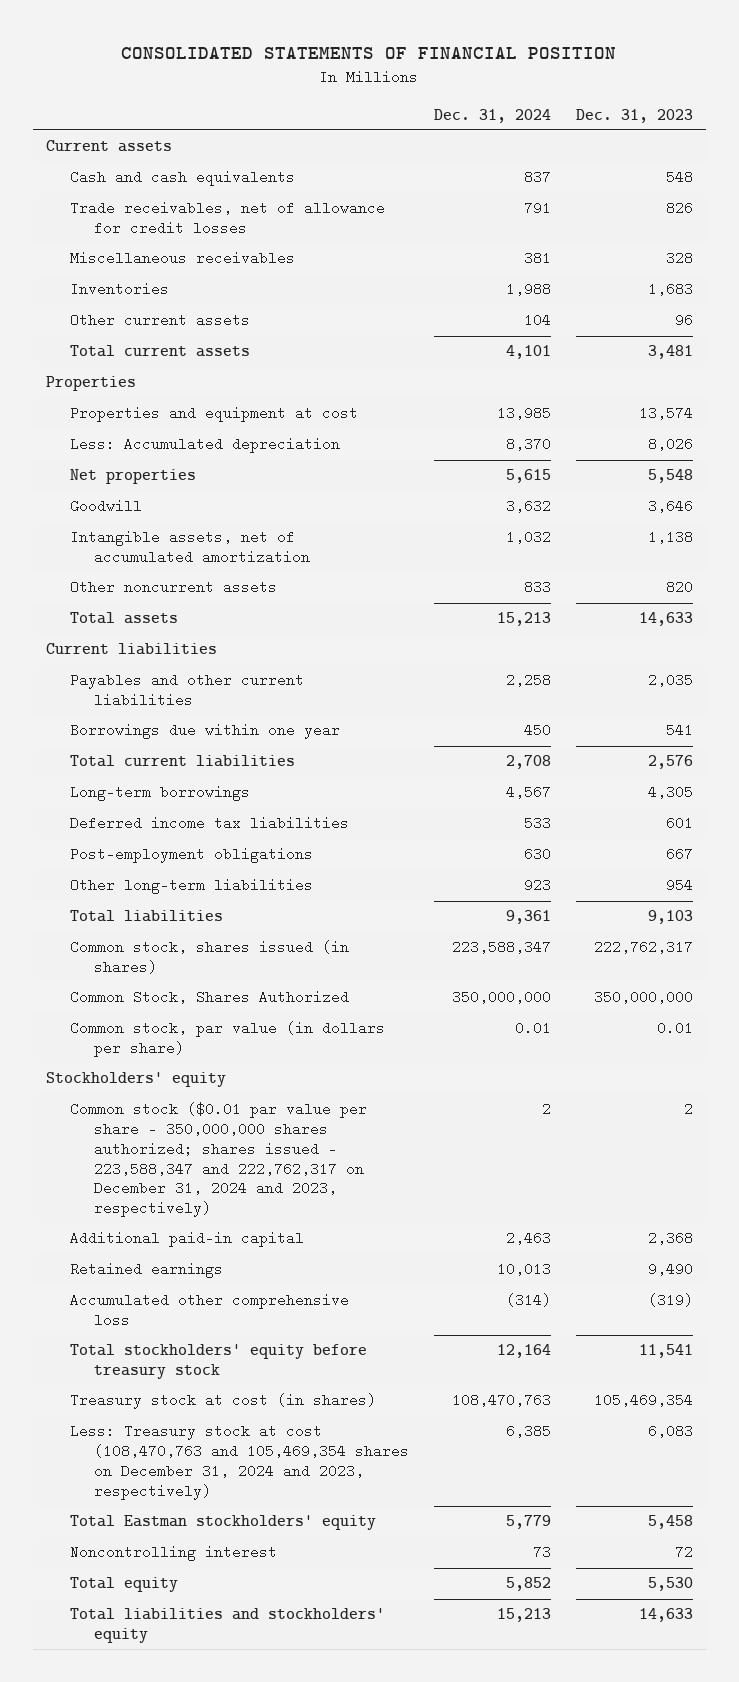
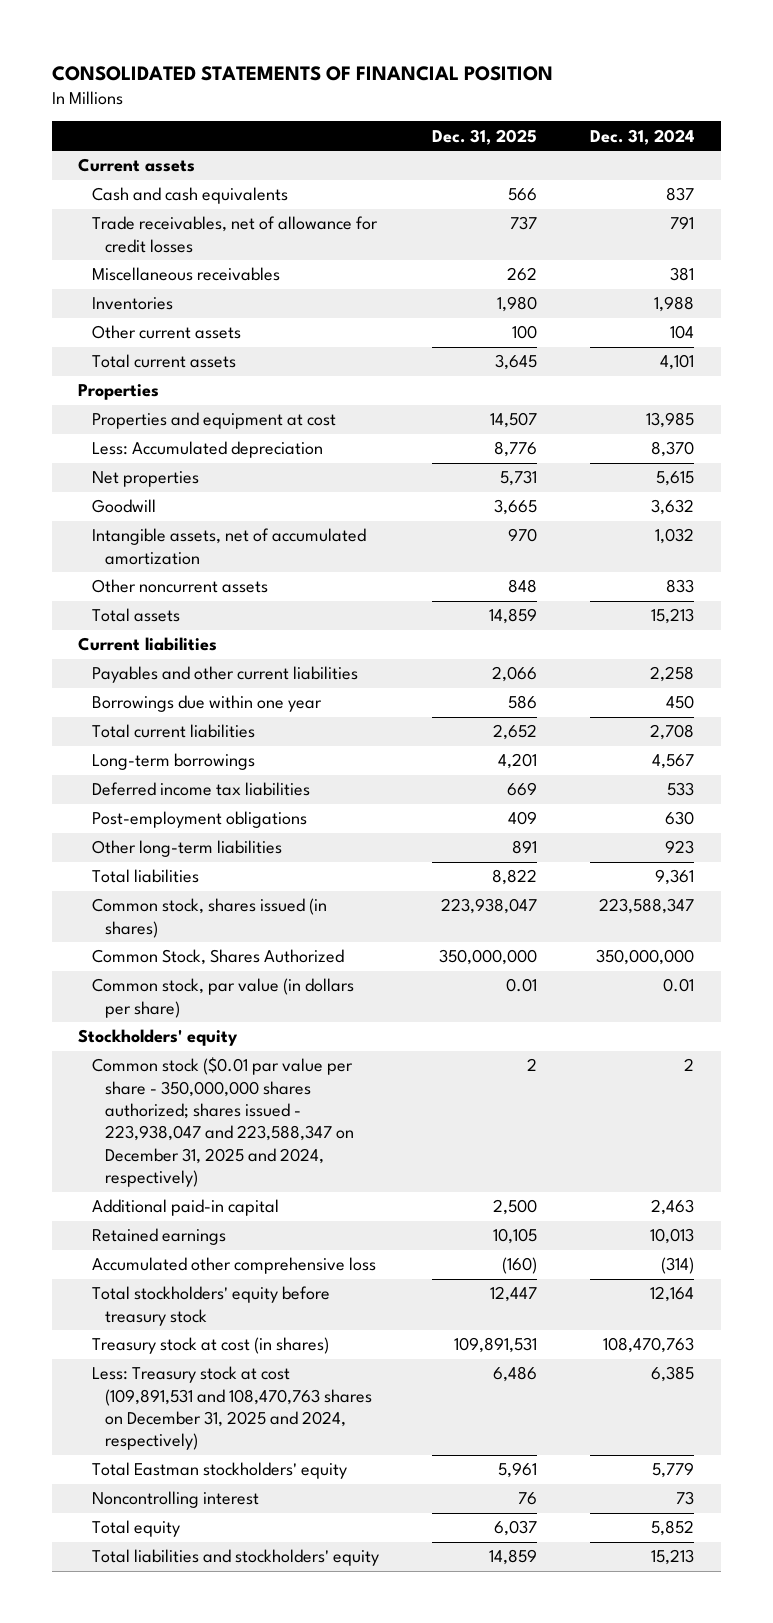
- | Dec. 31, 2024 | Dec. 31, 2023
+ | Dec. 31, 2025 | Dec. 31, 2024
- Common stock ($0.01 par value per share - 350,000,000 shares authorized; shares issued - 223,588,347 and 222,762,317 on December 31, 2024 and 2023, respectively) | 2 | 2
+ Common stock ($0.01 par value per share - 350,000,000 shares authorized; shares issued - 223,938,047 and 223,588,347 on December 31, 2025 and 2024, respectively) | 2 | 2
- Less: Treasury stock at cost (108,470,763 and 105,469,354 shares on December 31, 2024 and 2023, respectively) | 6,385 | 6,083
+ Less: Treasury stock at cost (109,891,531 and 108,470,763 shares on December 31, 2025 and 2024, respectively) | 6,486 | 6,385

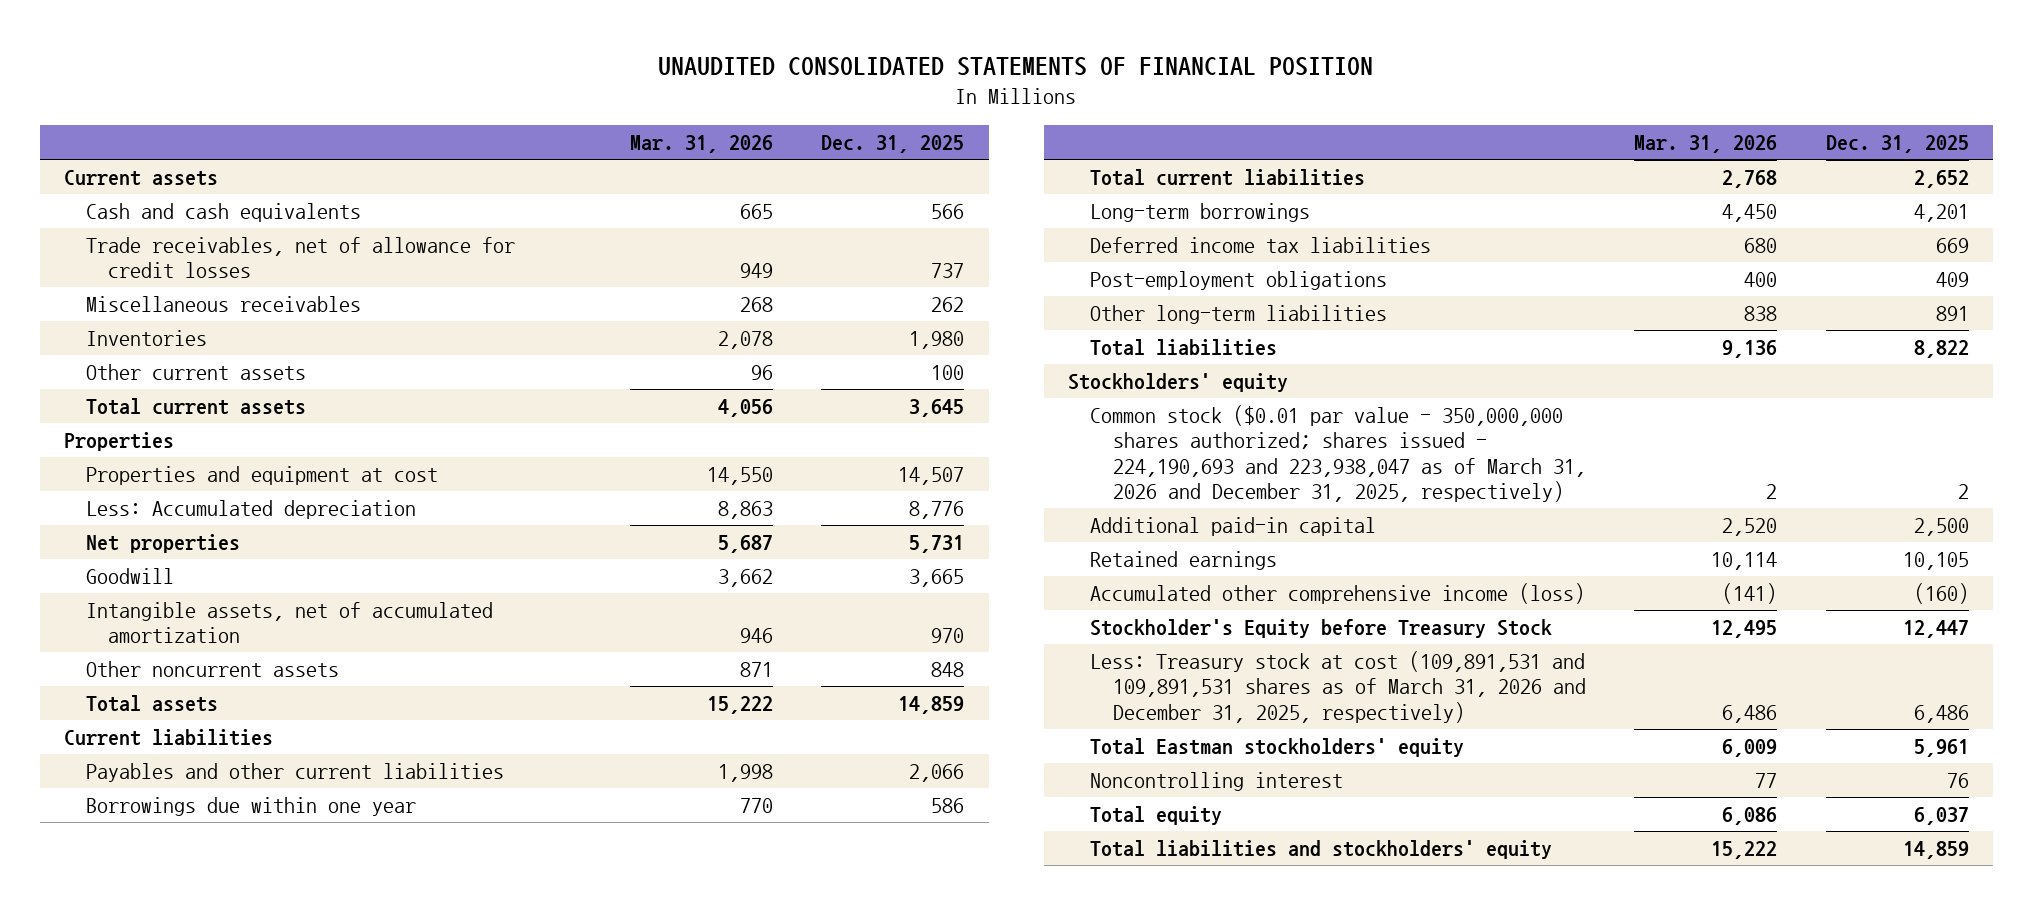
- CONSOLIDATED STATEMENTS OF FINANCIAL POSITION
+ UNAUDITED CONSOLIDATED STATEMENTS OF FINANCIAL POSITION
- | Dec. 31, 2025 | Dec. 31, 2024
+ | Mar. 31, 2026 | Dec. 31, 2025
- Common stock, shares issued (in shares) | 223,938,047 | 223,588,347
- Common Stock, Shares Authorized | 350,000,000 | 350,000,000
- Common stock, par value (in dollars per share) | 0.01 | 0.01
- Common stock ($0.01 par value per share - 350,000,000 shares authorized; shares issued - 223,938,047 and 223,588,347 on December 31, 2025 and 2024, respectively) | 2 | 2
+ Common stock ($0.01 par value - 350,000,000 shares authorized; shares issued - 224,190,693 and 223,938,047 as of March 31, 2026 and December 31, 2025, respectively) | 2 | 2
- Accumulated other comprehensive loss | (160) | (314)
- Total stockholders' equity before treasury stock | 12,447 | 12,164
- Treasury stock at cost (in shares) | 109,891,531 | 108,470,763
- Less: Treasury stock at cost (109,891,531 and 108,470,763 shares on December 31, 2025 and 2024, respectively) | 6,486 | 6,385
+ Accumulated other comprehensive income (loss) | (141) | (160)
+ Stockholder's Equity before Treasury Stock | 12,495 | 12,447
+ Less: Treasury stock at cost (109,891,531 and 109,891,531 shares as of March 31, 2026 and December 31, 2025, respectively) | 6,486 | 6,486

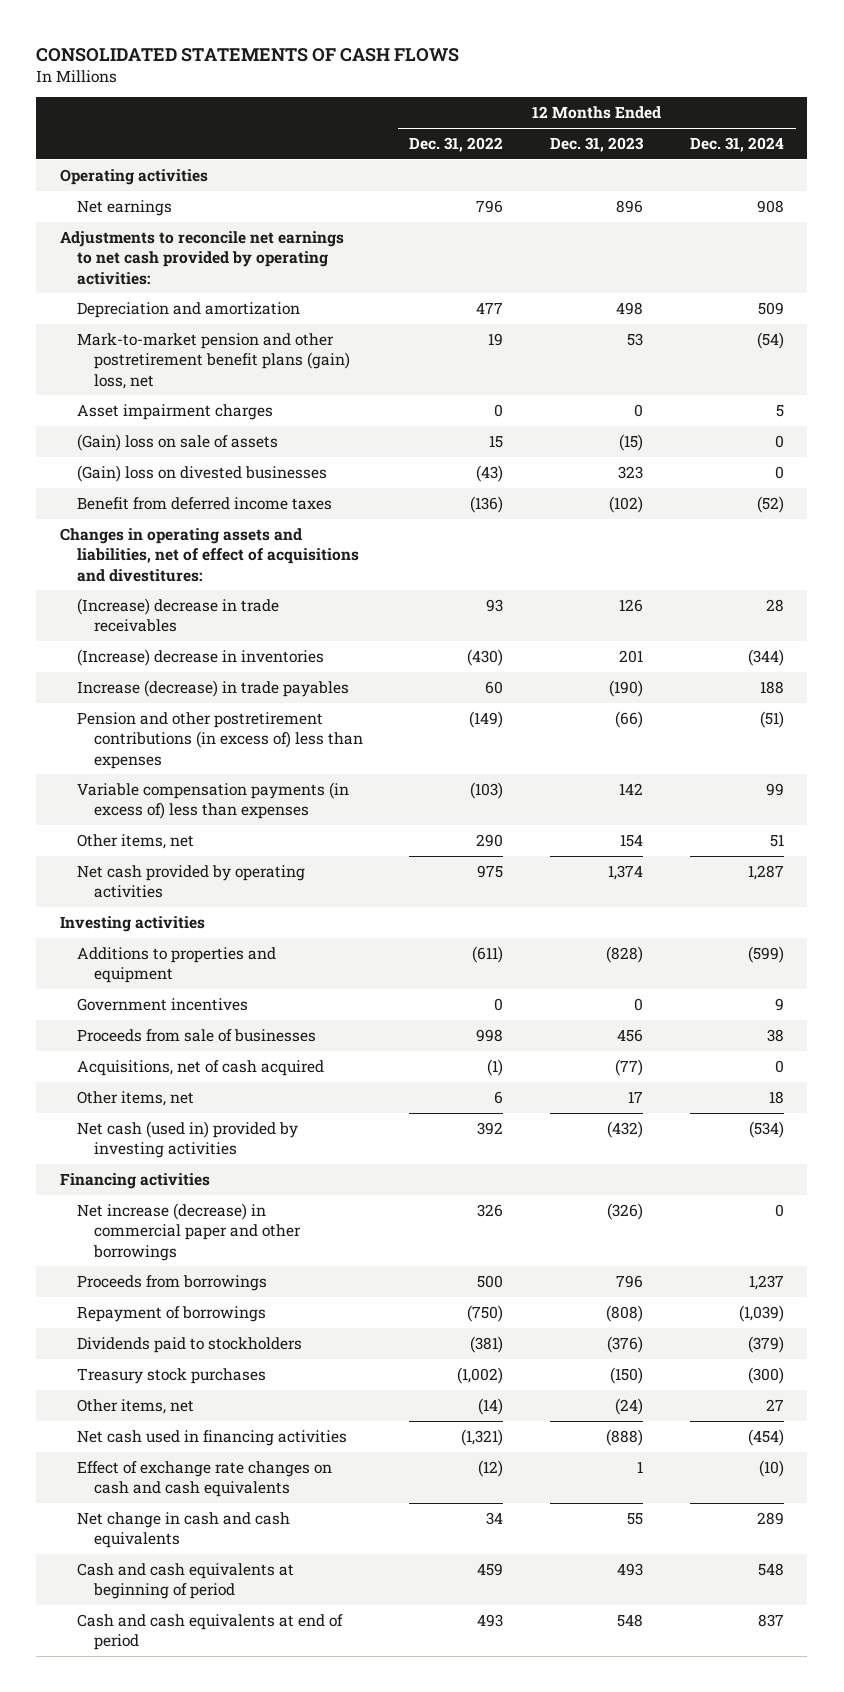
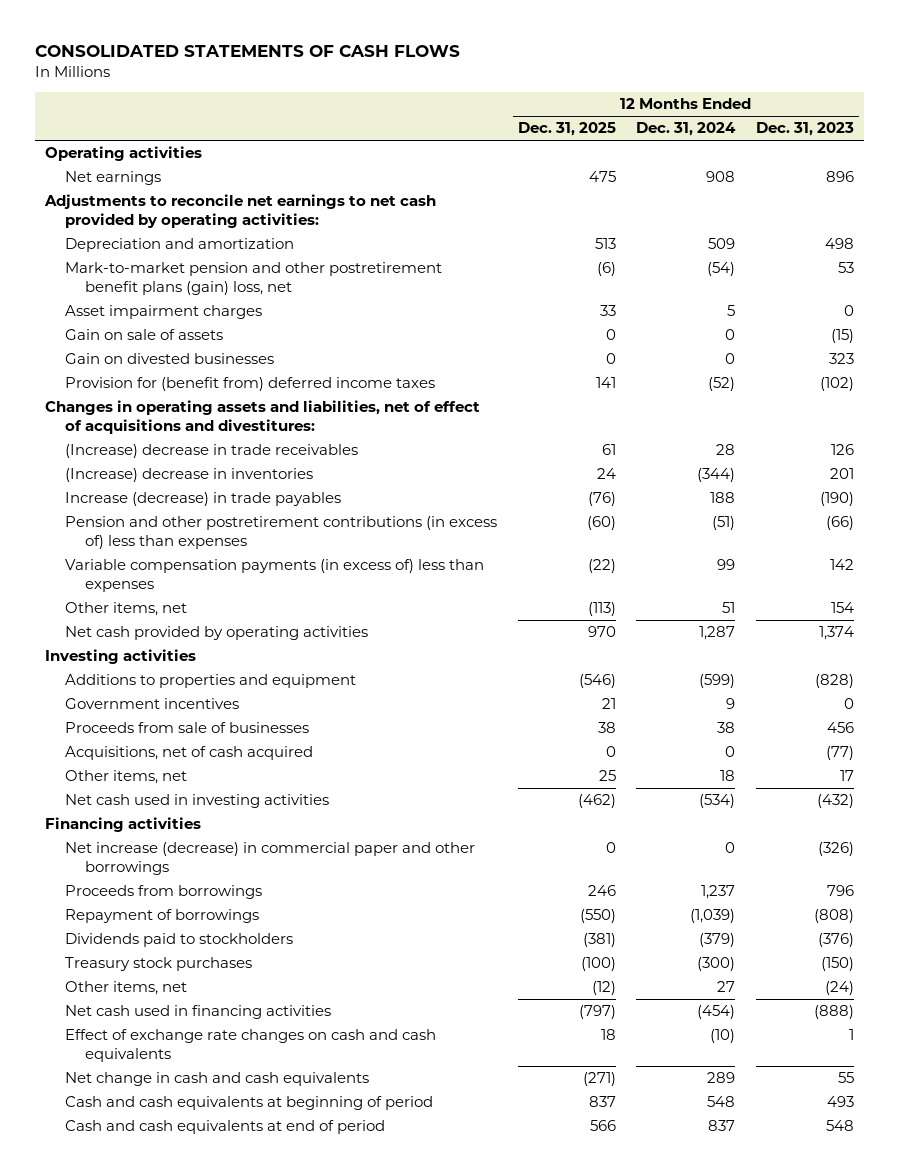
- | 12 Months Ended Dec. 31, 2022 | 12 Months Ended Dec. 31, 2023 | 12 Months Ended Dec. 31, 2024
+ | 12 Months Ended Dec. 31, 2025 | 12 Months Ended Dec. 31, 2024 | 12 Months Ended Dec. 31, 2023
- (Gain) loss on sale of assets | 15 | (15) | 0
- (Gain) loss on divested businesses | (43) | 323 | 0
- Benefit from deferred income taxes | (136) | (102) | (52)
+ Gain on sale of assets | 0 | 0 | (15)
+ Gain on divested businesses | 0 | 0 | 323
+ Provision for (benefit from) deferred income taxes | 141 | (52) | (102)
- Net cash (used in) provided by investing activities | 392 | (432) | (534)
+ Net cash used in investing activities | (462) | (534) | (432)

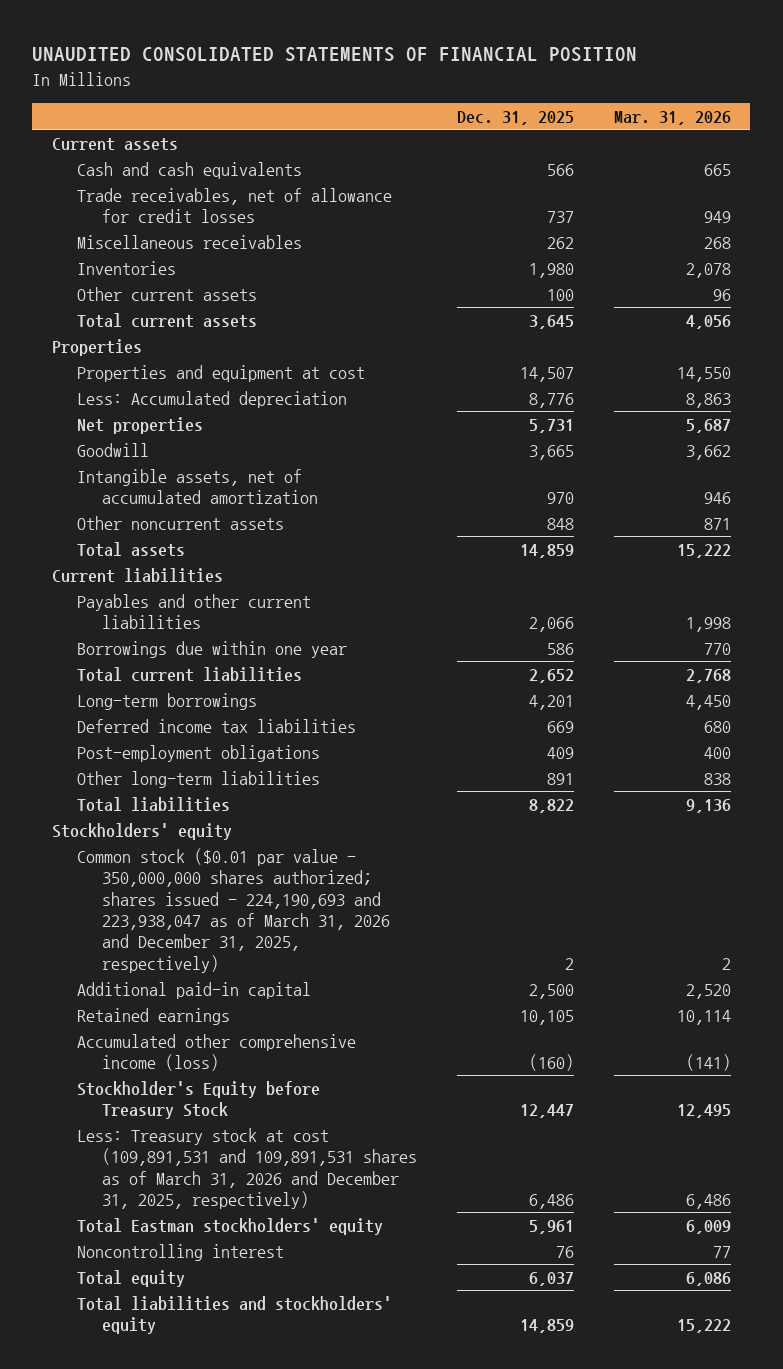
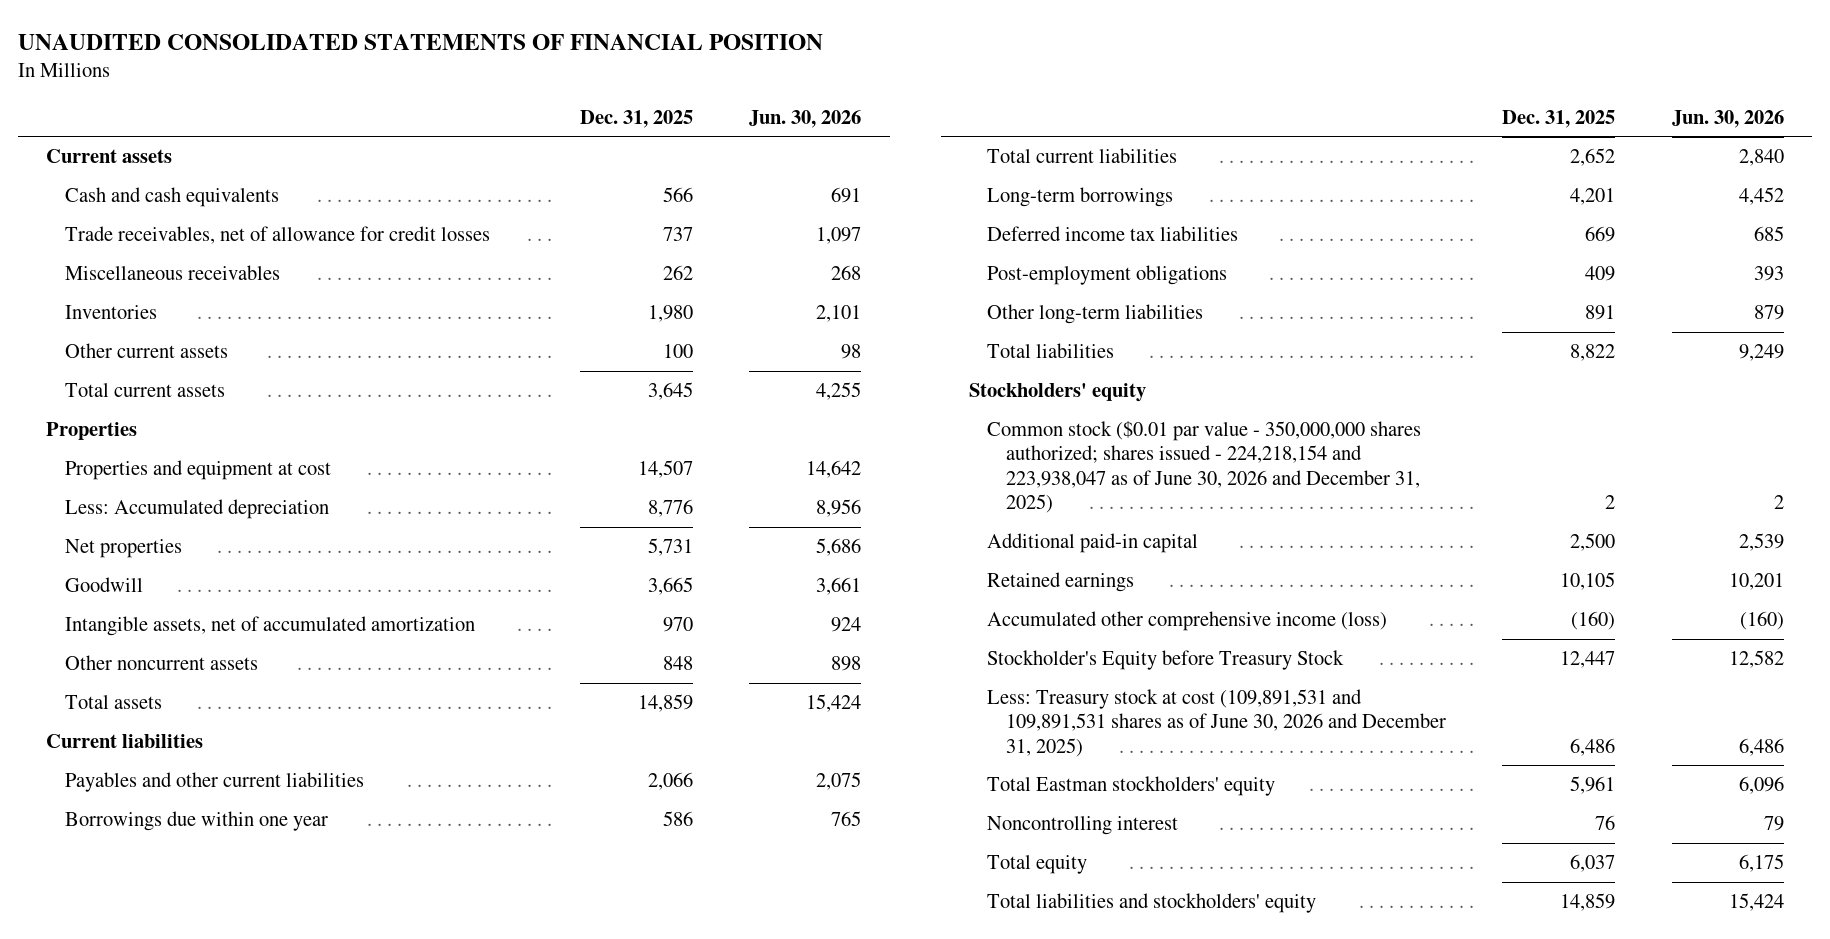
- | Dec. 31, 2025 | Mar. 31, 2026
+ | Dec. 31, 2025 | Jun. 30, 2026
- Common stock ($0.01 par value - 350,000,000 shares authorized; shares issued - 224,190,693 and 223,938,047 as of March 31, 2026 and December 31, 2025, respectively) | 2 | 2
+ Common stock ($0.01 par value - 350,000,000 shares authorized; shares issued - 224,218,154 and 223,938,047 as of June 30, 2026 and December 31, 2025) | 2 | 2
- Less: Treasury stock at cost (109,891,531 and 109,891,531 shares as of March 31, 2026 and December 31, 2025, respectively) | 6,486 | 6,486
+ Less: Treasury stock at cost (109,891,531 and 109,891,531 shares as of June 30, 2026 and December 31, 2025) | 6,486 | 6,486

